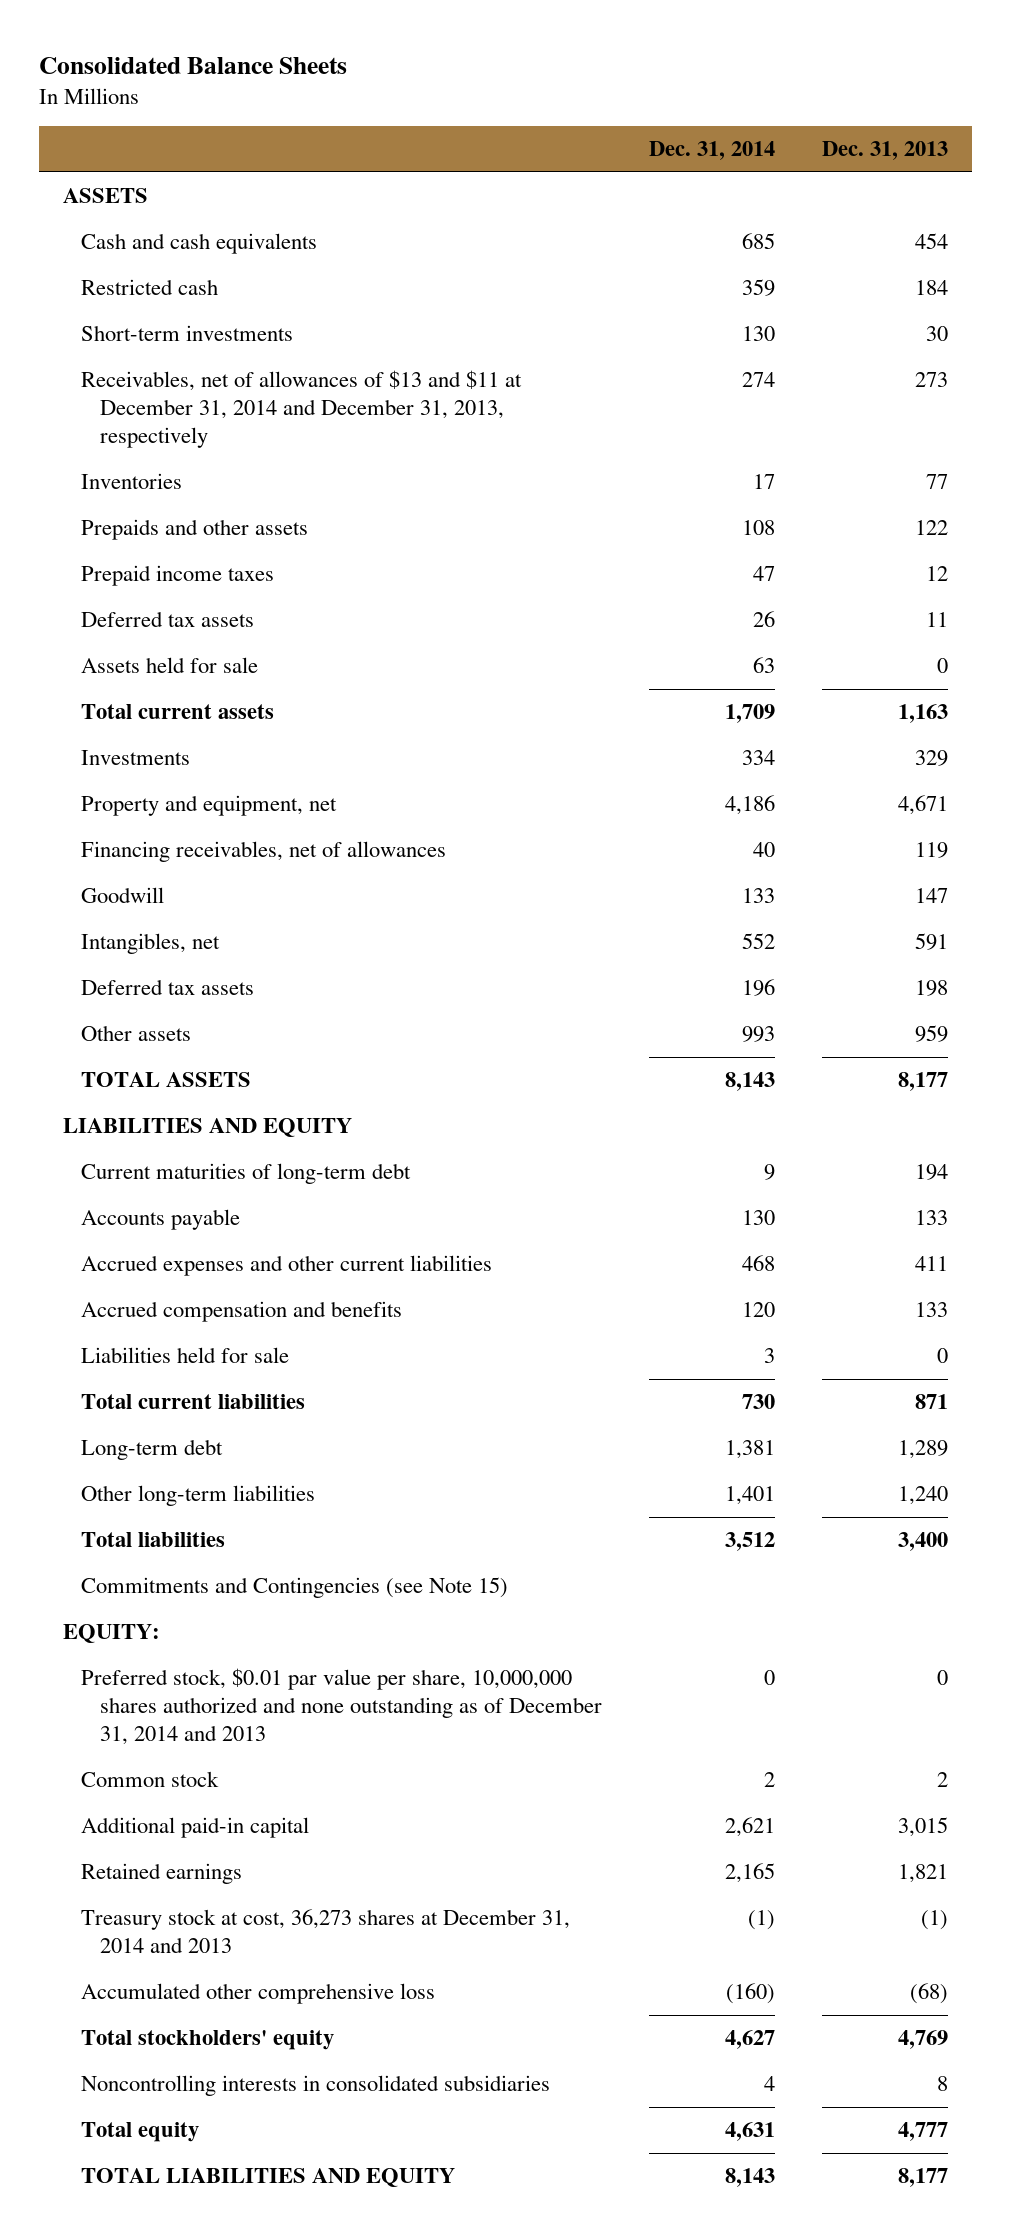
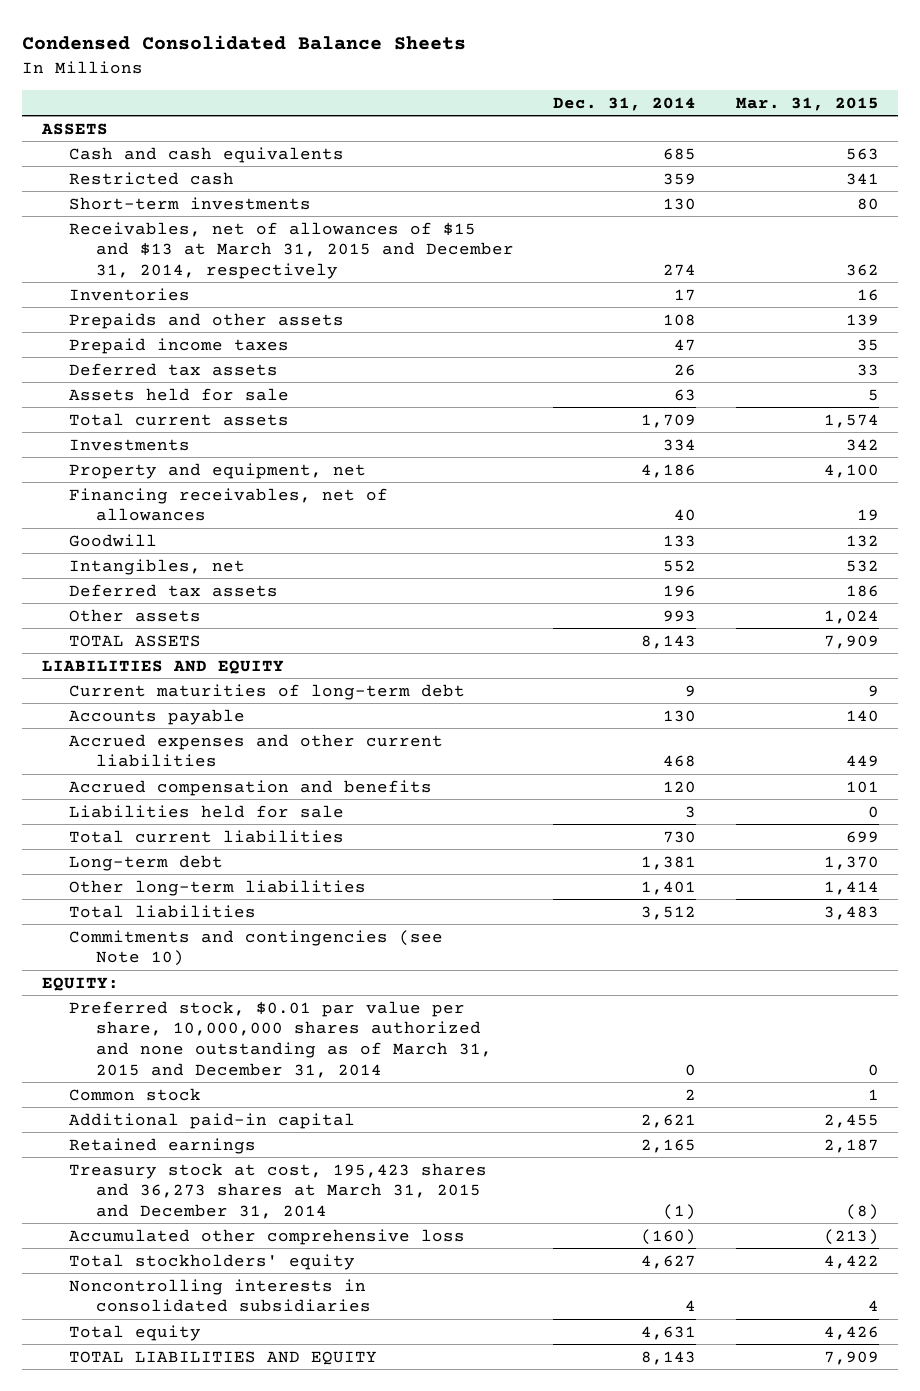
- Consolidated Balance Sheets
+ Condensed Consolidated Balance Sheets
- | Dec. 31, 2014 | Dec. 31, 2013
+ | Dec. 31, 2014 | Mar. 31, 2015
- Receivables, net of allowances of $13 and $11 at December 31, 2014 and December 31, 2013, respectively | 274 | 273
+ Receivables, net of allowances of $15 and $13 at March 31, 2015 and December 31, 2014, respectively | 274 | 362
- Commitments and Contingencies (see Note 15)
+ Commitments and contingencies (see Note 10)
- Preferred stock, $0.01 par value per share, 10,000,000 shares authorized and none outstanding as of December 31, 2014 and 2013 | 0 | 0
+ Preferred stock, $0.01 par value per share, 10,000,000 shares authorized and none outstanding as of March 31, 2015 and December 31, 2014 | 0 | 0
- Treasury stock at cost, 36,273 shares at December 31, 2014 and 2013 | (1) | (1)
+ Treasury stock at cost, 195,423 shares and 36,273 shares at March 31, 2015 and December 31, 2014 | (1) | (8)

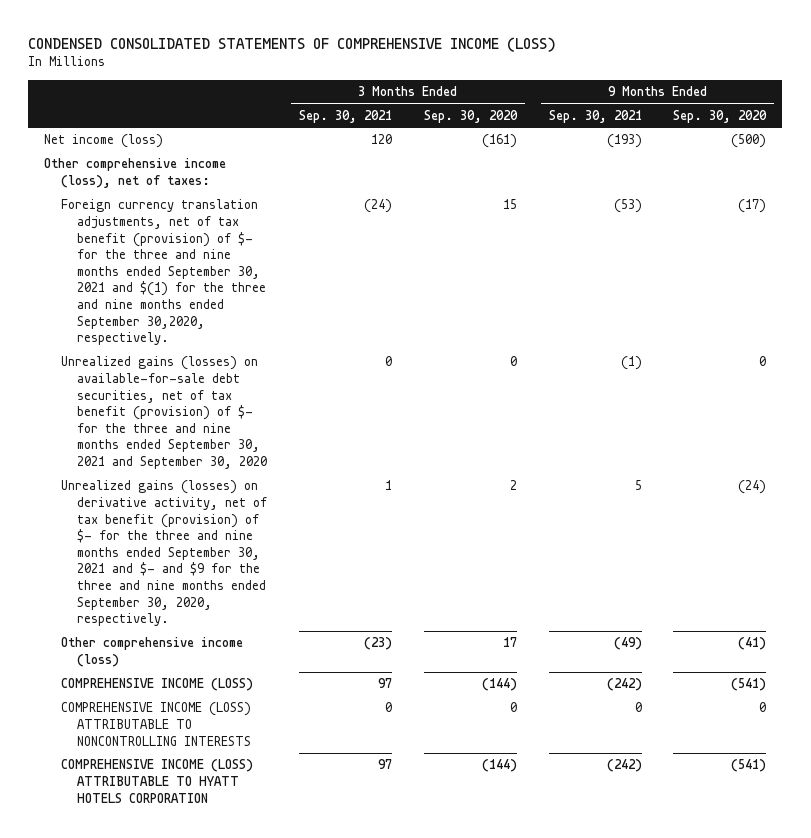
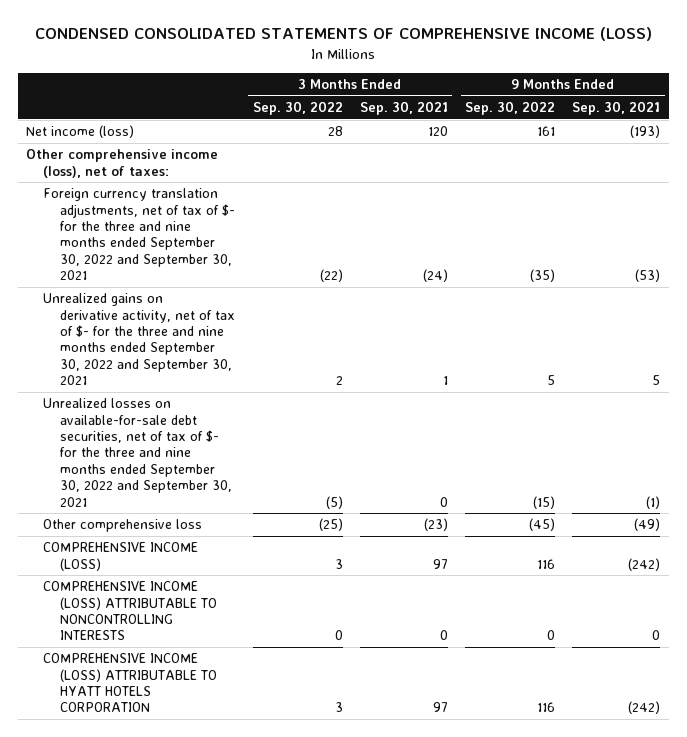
- | 3 Months Ended Sep. 30, 2021 | 3 Months Ended Sep. 30, 2020 | 9 Months Ended Sep. 30, 2021 | 9 Months Ended Sep. 30, 2020
+ | 3 Months Ended Sep. 30, 2022 | 3 Months Ended Sep. 30, 2021 | 9 Months Ended Sep. 30, 2022 | 9 Months Ended Sep. 30, 2021
- Foreign currency translation adjustments, net of tax benefit (provision) of $- for the three and nine months ended September 30, 2021 and $(1) for the three and nine months ended September 30,2020, respectively. | (24) | 15 | (53) | (17)
- Unrealized gains (losses) on available-for-sale debt securities, net of tax benefit (provision) of $- for the three and nine months ended September 30, 2021 and September 30, 2020 | 0 | 0 | (1) | 0
- Unrealized gains (losses) on derivative activity, net of tax benefit (provision) of $- for the three and nine months ended September 30, 2021 and $- and $9 for the three and nine months ended September 30, 2020, respectively. | 1 | 2 | 5 | (24)
- Other comprehensive income (loss) | (23) | 17 | (49) | (41)
+ Foreign currency translation adjustments, net of tax of $- for the three and nine months ended September 30, 2022 and September 30, 2021 | (22) | (24) | (35) | (53)
+ Unrealized gains on derivative activity, net of tax of $- for the three and nine months ended September 30, 2022 and September 30, 2021 | 2 | 1 | 5 | 5
+ Unrealized losses on available-for-sale debt securities, net of tax of $- for the three and nine months ended September 30, 2022 and September 30, 2021 | (5) | 0 | (15) | (1)
+ Other comprehensive loss | (25) | (23) | (45) | (49)

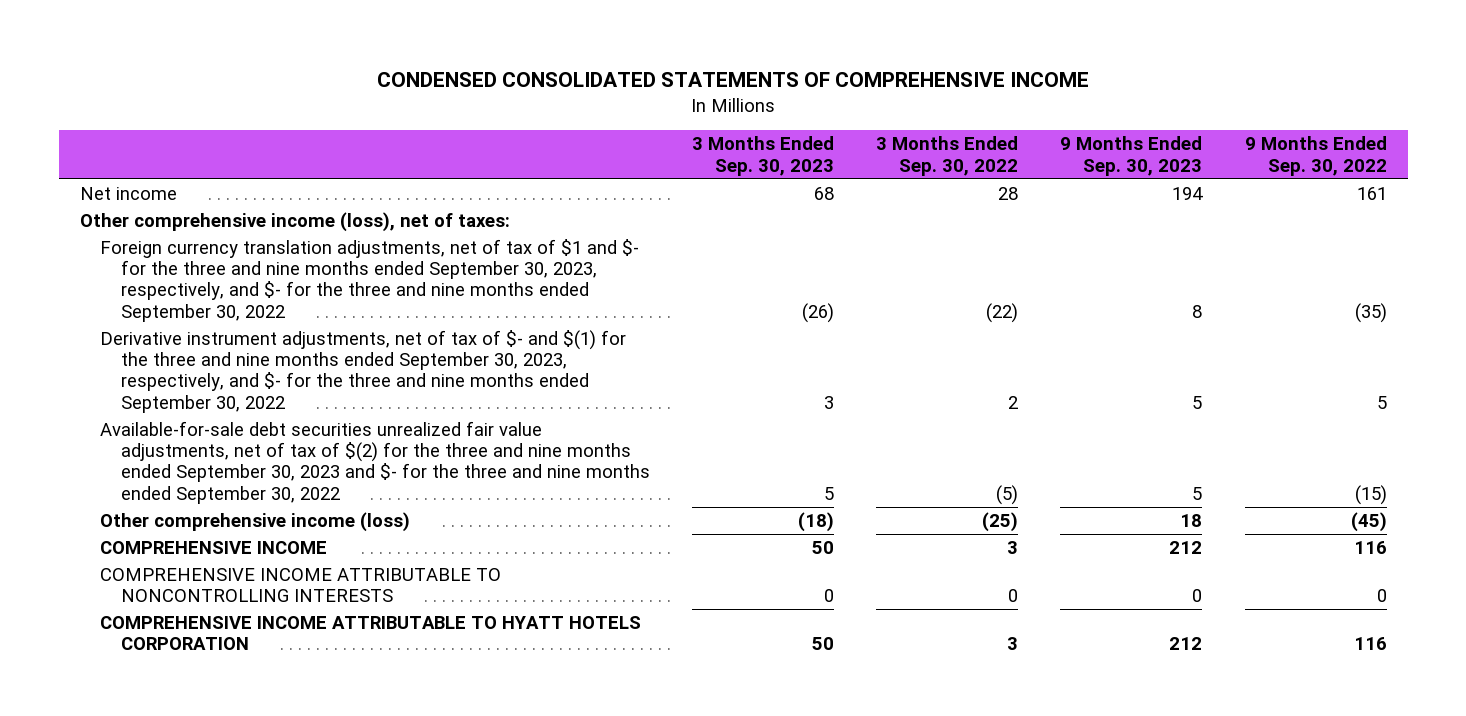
- CONDENSED CONSOLIDATED STATEMENTS OF COMPREHENSIVE INCOME (LOSS)
+ CONDENSED CONSOLIDATED STATEMENTS OF COMPREHENSIVE INCOME
- | 3 Months Ended Sep. 30, 2022 | 3 Months Ended Sep. 30, 2021 | 9 Months Ended Sep. 30, 2022 | 9 Months Ended Sep. 30, 2021
+ | 3 Months Ended Sep. 30, 2023 | 3 Months Ended Sep. 30, 2022 | 9 Months Ended Sep. 30, 2023 | 9 Months Ended Sep. 30, 2022
- Net income (loss) | 28 | 120 | 161 | (193)
+ Net income | 68 | 28 | 194 | 161
- Foreign currency translation adjustments, net of tax of $- for the three and nine months ended September 30, 2022 and September 30, 2021 | (22) | (24) | (35) | (53)
- Unrealized gains on derivative activity, net of tax of $- for the three and nine months ended September 30, 2022 and September 30, 2021 | 2 | 1 | 5 | 5
- Unrealized losses on available-for-sale debt securities, net of tax of $- for the three and nine months ended September 30, 2022 and September 30, 2021 | (5) | 0 | (15) | (1)
- Other comprehensive loss | (25) | (23) | (45) | (49)
- COMPREHENSIVE INCOME (LOSS) | 3 | 97 | 116 | (242)
- COMPREHENSIVE INCOME (LOSS) ATTRIBUTABLE TO NONCONTROLLING INTERESTS | 0 | 0 | 0 | 0
- COMPREHENSIVE INCOME (LOSS) ATTRIBUTABLE TO HYATT HOTELS CORPORATION | 3 | 97 | 116 | (242)
+ Foreign currency translation adjustments, net of tax of $1 and $- for the three and nine months ended September 30, 2023, respectively, and $- for the three and nine months ended September 30, 2022 | (26) | (22) | 8 | (35)
+ Derivative instrument adjustments, net of tax of $- and $(1) for the three and nine months ended September 30, 2023, respectively, and $- for the three and nine months ended September 30, 2022 | 3 | 2 | 5 | 5
+ Available-for-sale debt securities unrealized fair value adjustments, net of tax of $(2) for the three and nine months ended September 30, 2023 and $- for the three and nine months ended September 30, 2022 | 5 | (5) | 5 | (15)
+ Other comprehensive income (loss) | (18) | (25) | 18 | (45)
+ COMPREHENSIVE INCOME | 50 | 3 | 212 | 116
+ COMPREHENSIVE INCOME ATTRIBUTABLE TO NONCONTROLLING INTERESTS | 0 | 0 | 0 | 0
+ COMPREHENSIVE INCOME ATTRIBUTABLE TO HYATT HOTELS CORPORATION | 50 | 3 | 212 | 116

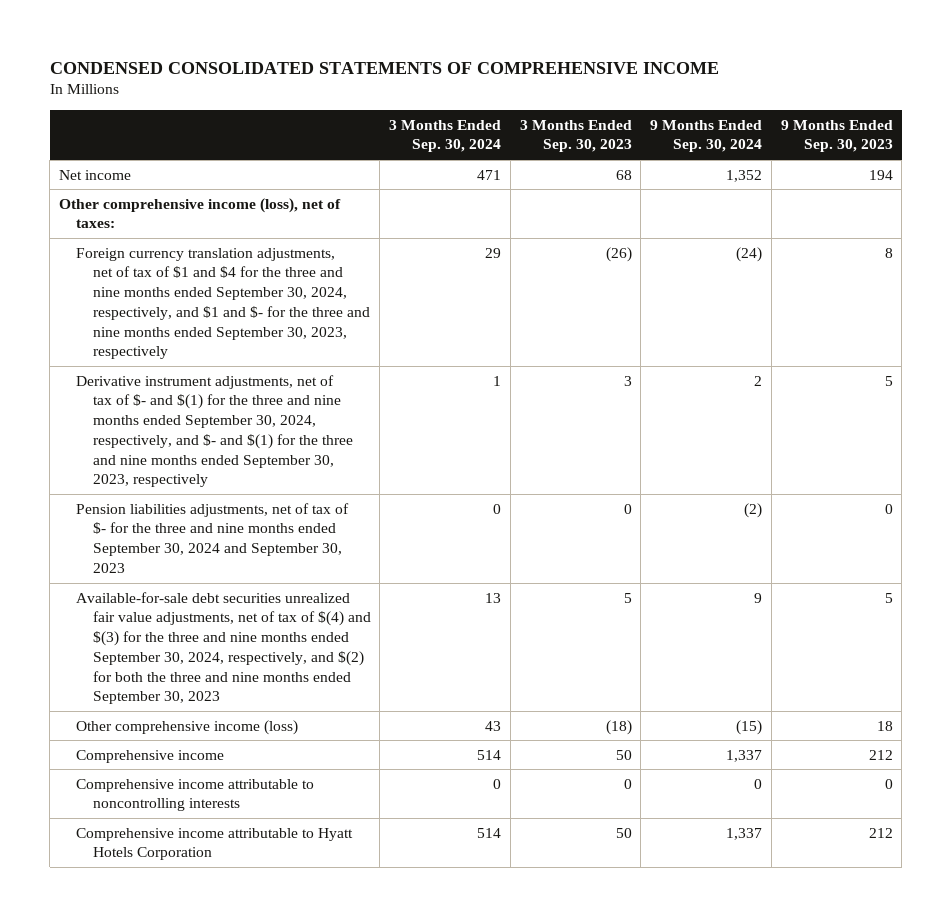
- | 3 Months Ended Sep. 30, 2023 | 3 Months Ended Sep. 30, 2022 | 9 Months Ended Sep. 30, 2023 | 9 Months Ended Sep. 30, 2022
+ | 3 Months Ended Sep. 30, 2024 | 3 Months Ended Sep. 30, 2023 | 9 Months Ended Sep. 30, 2024 | 9 Months Ended Sep. 30, 2023
- Foreign currency translation adjustments, net of tax of $1 and $- for the three and nine months ended September 30, 2023, respectively, and $- for the three and nine months ended September 30, 2022 | (26) | (22) | 8 | (35)
- Derivative instrument adjustments, net of tax of $- and $(1) for the three and nine months ended September 30, 2023, respectively, and $- for the three and nine months ended September 30, 2022 | 3 | 2 | 5 | 5
- Available-for-sale debt securities unrealized fair value adjustments, net of tax of $(2) for the three and nine months ended September 30, 2023 and $- for the three and nine months ended September 30, 2022 | 5 | (5) | 5 | (15)
+ Foreign currency translation adjustments, net of tax of $1 and $4 for the three and nine months ended September 30, 2024, respectively, and $1 and $- for the three and nine months ended September 30, 2023, respectively | 29 | (26) | (24) | 8
+ Derivative instrument adjustments, net of tax of $- and $(1) for the three and nine months ended September 30, 2024, respectively, and $- and $(1) for the three and nine months ended September 30, 2023, respectively | 1 | 3 | 2 | 5
+ Pension liabilities adjustments, net of tax of $- for the three and nine months ended September 30, 2024 and September 30, 2023 | 0 | 0 | (2) | 0
+ Available-for-sale debt securities unrealized fair value adjustments, net of tax of $(4) and $(3) for the three and nine months ended September 30, 2024, respectively, and $(2) for both the three and nine months ended September 30, 2023 | 13 | 5 | 9 | 5
- COMPREHENSIVE INCOME | 50 | 3 | 212 | 116
- COMPREHENSIVE INCOME ATTRIBUTABLE TO NONCONTROLLING INTERESTS | 0 | 0 | 0 | 0
- COMPREHENSIVE INCOME ATTRIBUTABLE TO HYATT HOTELS CORPORATION | 50 | 3 | 212 | 116
+ Comprehensive income | 514 | 50 | 1,337 | 212
+ Comprehensive income attributable to noncontrolling interests | 0 | 0 | 0 | 0
+ Comprehensive income attributable to Hyatt Hotels Corporation | 514 | 50 | 1,337 | 212

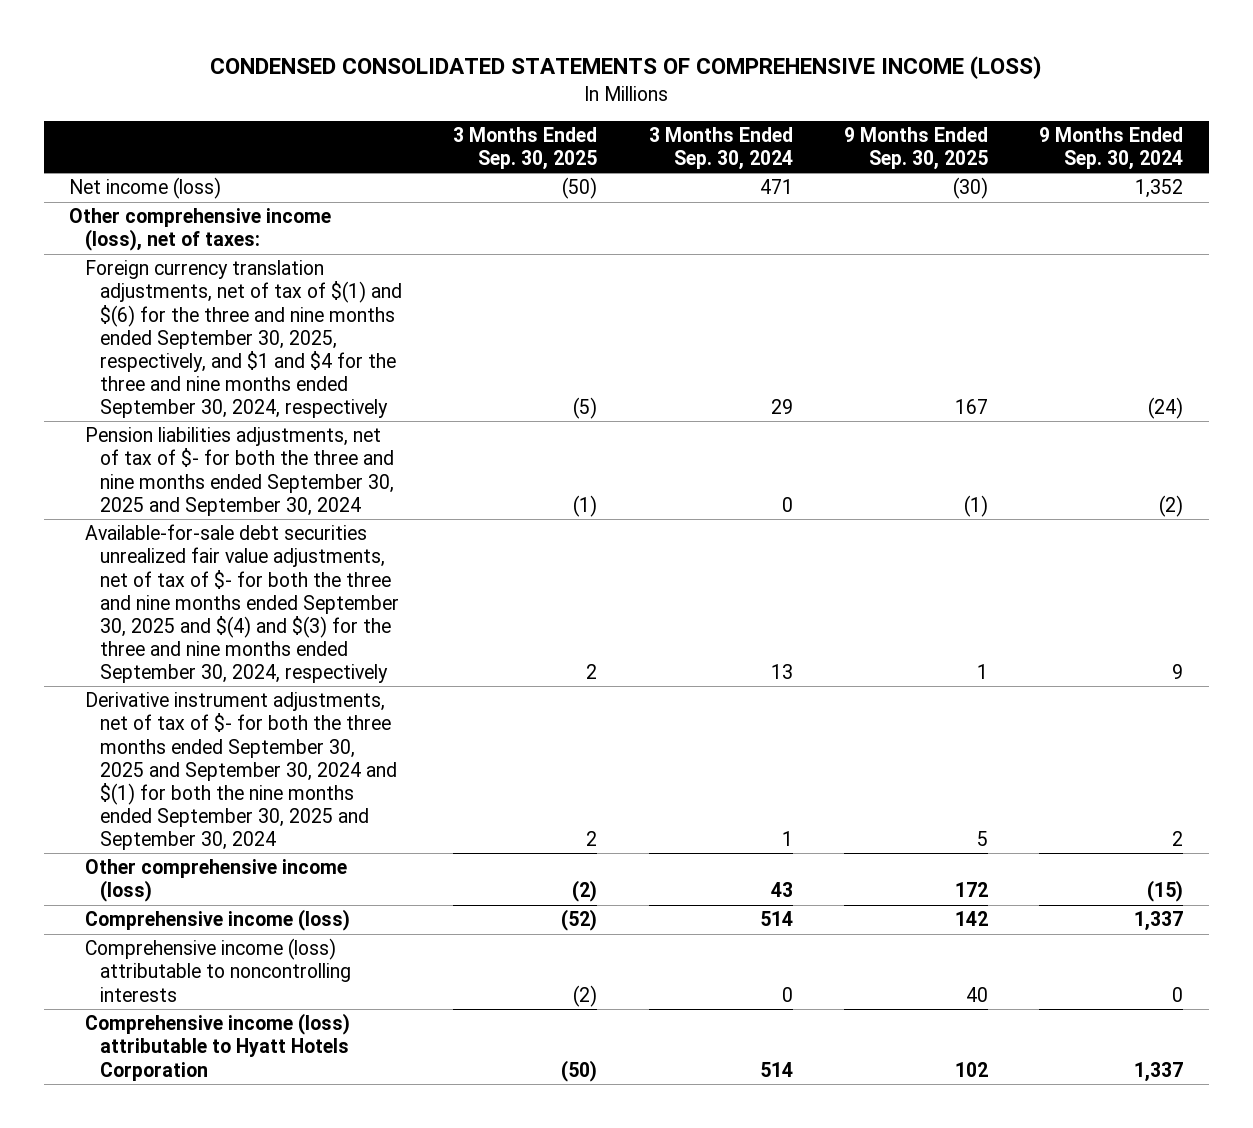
- CONDENSED CONSOLIDATED STATEMENTS OF COMPREHENSIVE INCOME
+ CONDENSED CONSOLIDATED STATEMENTS OF COMPREHENSIVE INCOME (LOSS)
- | 3 Months Ended Sep. 30, 2024 | 3 Months Ended Sep. 30, 2023 | 9 Months Ended Sep. 30, 2024 | 9 Months Ended Sep. 30, 2023
+ | 3 Months Ended Sep. 30, 2025 | 3 Months Ended Sep. 30, 2024 | 9 Months Ended Sep. 30, 2025 | 9 Months Ended Sep. 30, 2024
- Net income | 471 | 68 | 1,352 | 194
+ Net income (loss) | (50) | 471 | (30) | 1,352
- Foreign currency translation adjustments, net of tax of $1 and $4 for the three and nine months ended September 30, 2024, respectively, and $1 and $- for the three and nine months ended September 30, 2023, respectively | 29 | (26) | (24) | 8
- Derivative instrument adjustments, net of tax of $- and $(1) for the three and nine months ended September 30, 2024, respectively, and $- and $(1) for the three and nine months ended September 30, 2023, respectively | 1 | 3 | 2 | 5
- Pension liabilities adjustments, net of tax of $- for the three and nine months ended September 30, 2024 and September 30, 2023 | 0 | 0 | (2) | 0
- Available-for-sale debt securities unrealized fair value adjustments, net of tax of $(4) and $(3) for the three and nine months ended September 30, 2024, respectively, and $(2) for both the three and nine months ended September 30, 2023 | 13 | 5 | 9 | 5
+ Foreign currency translation adjustments, net of tax of $(1) and $(6) for the three and nine months ended September 30, 2025, respectively, and $1 and $4 for the three and nine months ended September 30, 2024, respectively | (5) | 29 | 167 | (24)
+ Pension liabilities adjustments, net of tax of $- for both the three and nine months ended September 30, 2025 and September 30, 2024 | (1) | 0 | (1) | (2)
+ Available-for-sale debt securities unrealized fair value adjustments, net of tax of $- for both the three and nine months ended September 30, 2025 and $(4) and $(3) for the three and nine months ended September 30, 2024, respectively | 2 | 13 | 1 | 9
+ Derivative instrument adjustments, net of tax of $- for both the three months ended September 30, 2025 and September 30, 2024 and $(1) for both the nine months ended September 30, 2025 and September 30, 2024 | 2 | 1 | 5 | 2
- Comprehensive income | 514 | 50 | 1,337 | 212
- Comprehensive income attributable to noncontrolling interests | 0 | 0 | 0 | 0
- Comprehensive income attributable to Hyatt Hotels Corporation | 514 | 50 | 1,337 | 212
+ Comprehensive income (loss) | (52) | 514 | 142 | 1,337
+ Comprehensive income (loss) attributable to noncontrolling interests | (2) | 0 | 40 | 0
+ Comprehensive income (loss) attributable to Hyatt Hotels Corporation | (50) | 514 | 102 | 1,337

